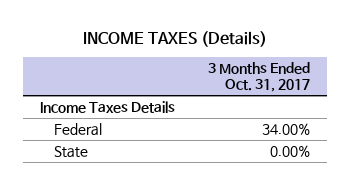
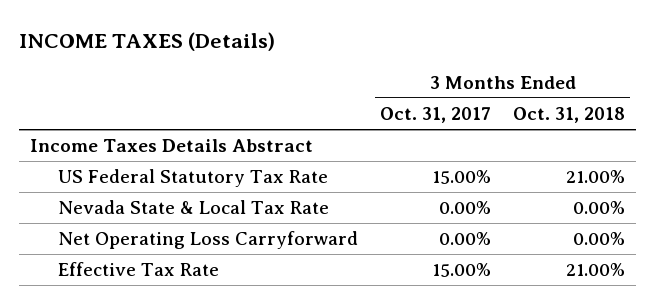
- | 3 Months Ended Oct. 31, 2017
+ | 3 Months Ended Oct. 31, 2017 | 3 Months Ended Oct. 31, 2018
- Income Taxes Details
- Federal | 34.00%
- State | 0.00%
+ Income Taxes Details Abstract
+ US Federal Statutory Tax Rate | 15.00% | 21.00%
+ Nevada State & Local Tax Rate | 0.00% | 0.00%
+ Net Operating Loss Carryforward | 0.00% | 0.00%
+ Effective Tax Rate | 15.00% | 21.00%

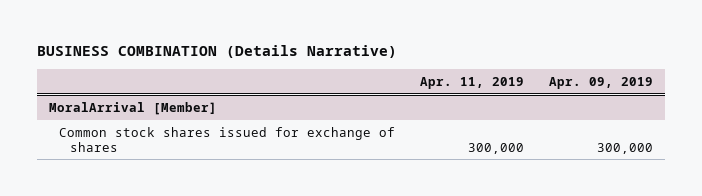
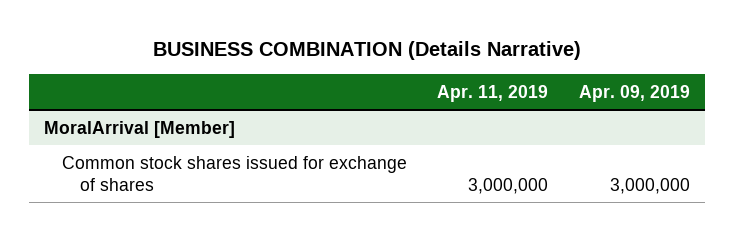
@ MoralArrival [Member]
- Common stock shares issued for exchange of shares | 300,000 | 300,000
+ Common stock shares issued for exchange of shares | 3,000,000 | 3,000,000

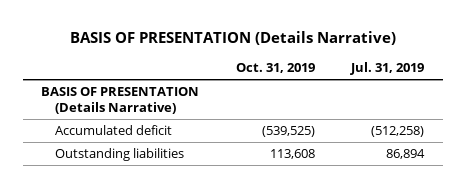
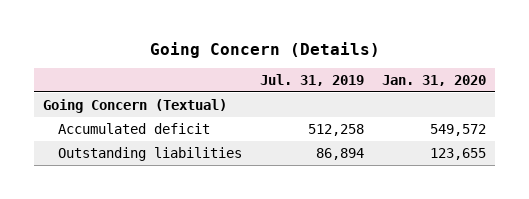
- BASIS OF PRESENTATION (Details Narrative)
+ Going Concern (Details)
- | Oct. 31, 2019 | Jul. 31, 2019
+ | Jul. 31, 2019 | Jan. 31, 2020
- BASIS OF PRESENTATION (Details Narrative)
- Accumulated deficit | (539,525) | (512,258)
+ Going Concern (Textual)
+ Accumulated deficit | 512,258 | 549,572

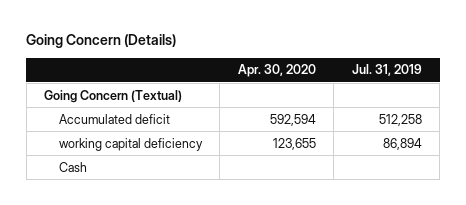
- | Jul. 31, 2019 | Jan. 31, 2020
+ | Apr. 30, 2020 | Jul. 31, 2019
- Outstanding liabilities | 86,894 | 123,655
+ working capital deficiency | 123,655 | 86,894
+ Cash

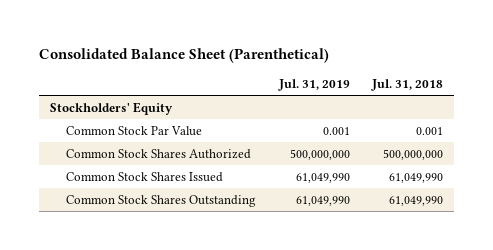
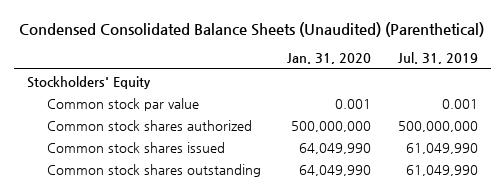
- Consolidated Balance Sheet (Parenthetical)
+ Condensed Consolidated Balance Sheets (Unaudited) (Parenthetical)
- | Jul. 31, 2019 | Jul. 31, 2018
+ | Jan. 31, 2020 | Jul. 31, 2019
- Common Stock Par Value | 0.001 | 0.001
- Common Stock Shares Authorized | 500,000,000 | 500,000,000
- Common Stock Shares Issued | 61,049,990 | 61,049,990
- Common Stock Shares Outstanding | 61,049,990 | 61,049,990
+ Common stock par value | 0.001 | 0.001
+ Common stock shares authorized | 500,000,000 | 500,000,000
+ Common stock shares issued | 64,049,990 | 61,049,990
+ Common stock shares outstanding | 64,049,990 | 61,049,990

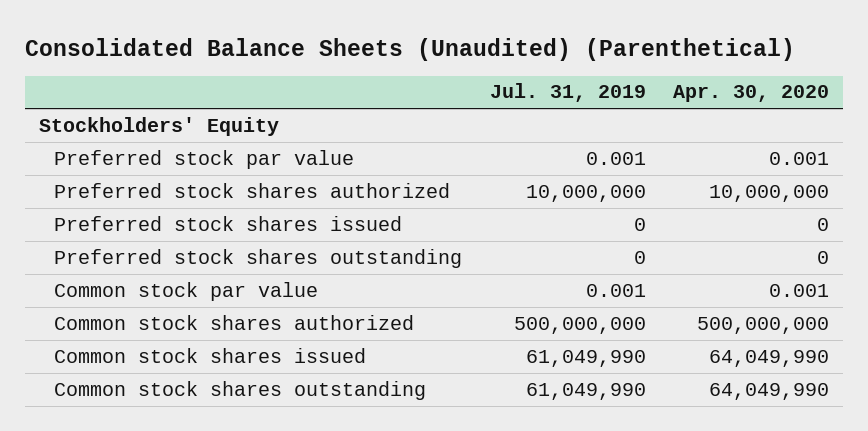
- Condensed Consolidated Balance Sheets (Unaudited) (Parenthetical)
+ Consolidated Balance Sheets (Unaudited) (Parenthetical)
- | Jan. 31, 2020 | Jul. 31, 2019
+ | Jul. 31, 2019 | Apr. 30, 2020
+ Preferred stock par value | 0.001 | 0.001
+ Preferred stock shares authorized | 10,000,000 | 10,000,000
+ Preferred stock shares issued | 0 | 0
+ Preferred stock shares outstanding | 0 | 0

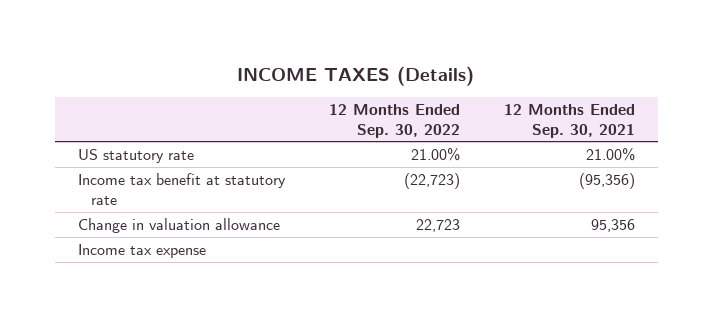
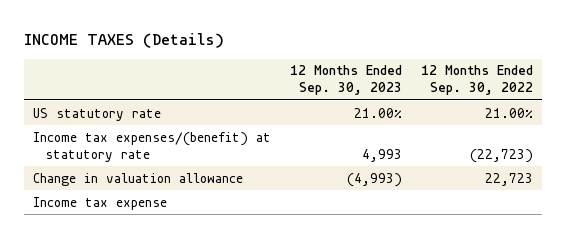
- | 12 Months Ended Sep. 30, 2022 | 12 Months Ended Sep. 30, 2021
+ | 12 Months Ended Sep. 30, 2023 | 12 Months Ended Sep. 30, 2022
- Income tax benefit at statutory rate | (22,723) | (95,356)
+ Income tax expenses/(benefit) at statutory rate | 4,993 | (22,723)

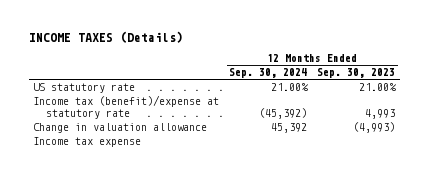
- | 12 Months Ended Sep. 30, 2023 | 12 Months Ended Sep. 30, 2022
+ | 12 Months Ended Sep. 30, 2024 | 12 Months Ended Sep. 30, 2023
- Income tax expenses/(benefit) at statutory rate | 4,993 | (22,723)
+ Income tax (benefit)/expense at statutory rate | (45,392) | 4,993

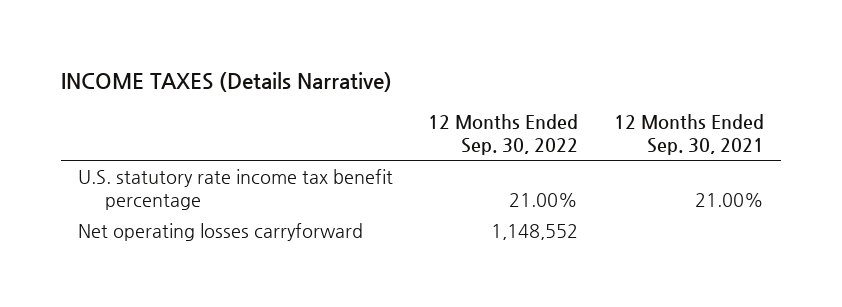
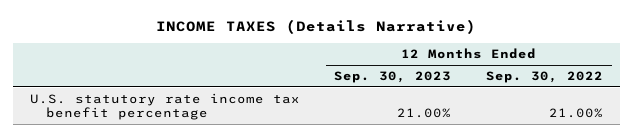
- | 12 Months Ended Sep. 30, 2022 | 12 Months Ended Sep. 30, 2021
+ | 12 Months Ended Sep. 30, 2023 | 12 Months Ended Sep. 30, 2022
- Net operating losses carryforward | 1,148,552 |

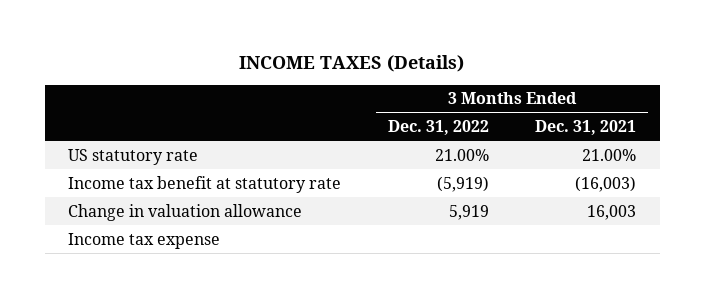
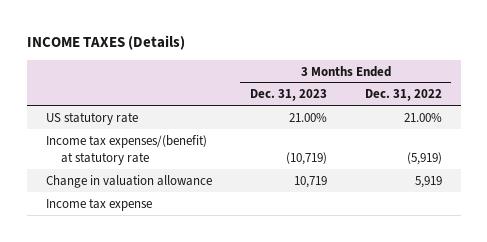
- | 3 Months Ended Dec. 31, 2022 | 3 Months Ended Dec. 31, 2021
+ | 3 Months Ended Dec. 31, 2023 | 3 Months Ended Dec. 31, 2022
- Income tax benefit at statutory rate | (5,919) | (16,003)
+ Income tax expenses/(benefit) at statutory rate | (10,719) | (5,919)

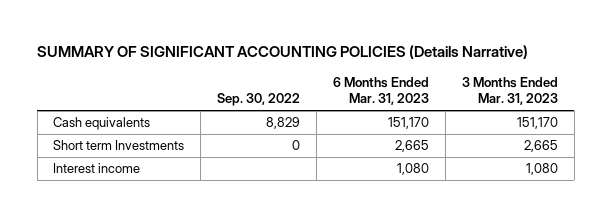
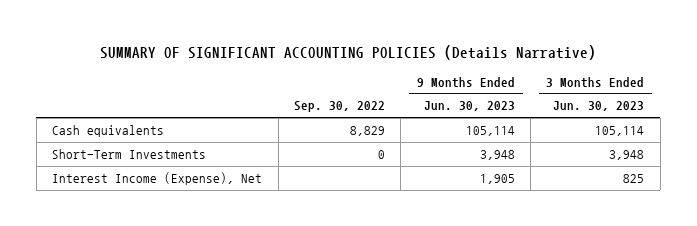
- | Sep. 30, 2022 | 6 Months Ended Mar. 31, 2023 | 3 Months Ended Mar. 31, 2023
+ | Sep. 30, 2022 | 9 Months Ended Jun. 30, 2023 | 3 Months Ended Jun. 30, 2023
- Short term Investments | 0 | 2,665 | 2,665
- Interest income | | 1,080 | 1,080
+ Short-Term Investments | 0 | 3,948 | 3,948
+ Interest Income (Expense), Net | | 1,905 | 825

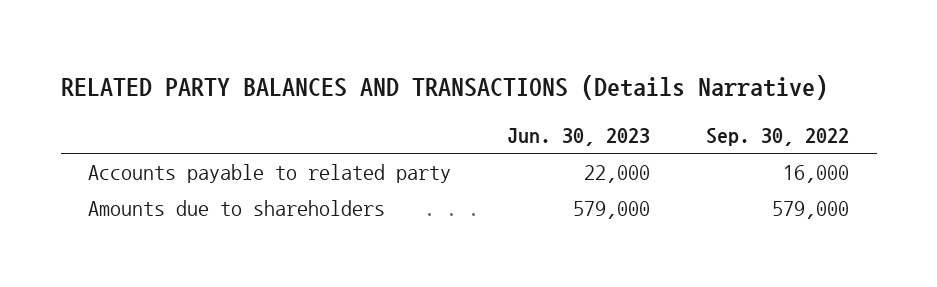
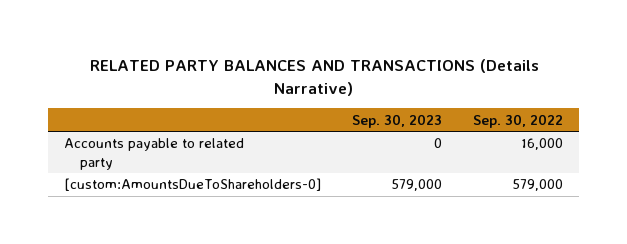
- | Jun. 30, 2023 | Sep. 30, 2022
+ | Sep. 30, 2023 | Sep. 30, 2022
- Amounts due to shareholders | 579,000 | 579,000
+ [custom:AmountsDueToShareholders-0] | 579,000 | 579,000

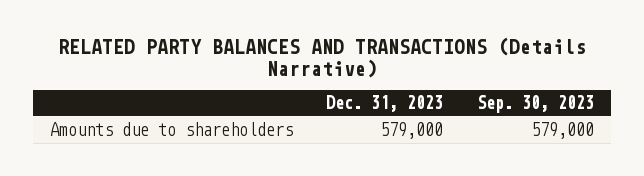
- | Sep. 30, 2023 | Sep. 30, 2022
+ | Dec. 31, 2023 | Sep. 30, 2023
- Accounts payable to related party | 0 | 16,000
- [custom:AmountsDueToShareholders-0] | 579,000 | 579,000
+ Amounts due to shareholders | 579,000 | 579,000

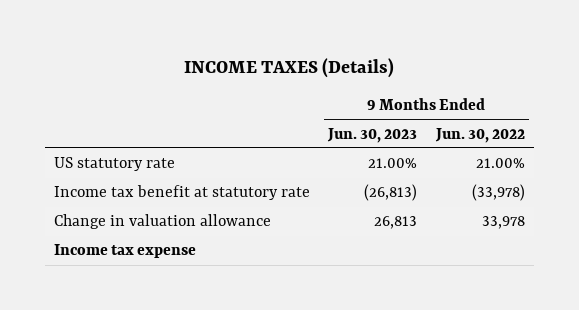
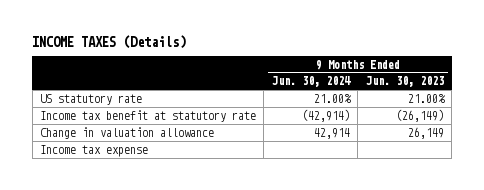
- | 9 Months Ended Jun. 30, 2023 | 9 Months Ended Jun. 30, 2022
+ | 9 Months Ended Jun. 30, 2024 | 9 Months Ended Jun. 30, 2023
- Income tax benefit at statutory rate | (26,813) | (33,978)
- Change in valuation allowance | 26,813 | 33,978
+ Income tax benefit at statutory rate | (42,914) | (26,149)
+ Change in valuation allowance | 42,914 | 26,149

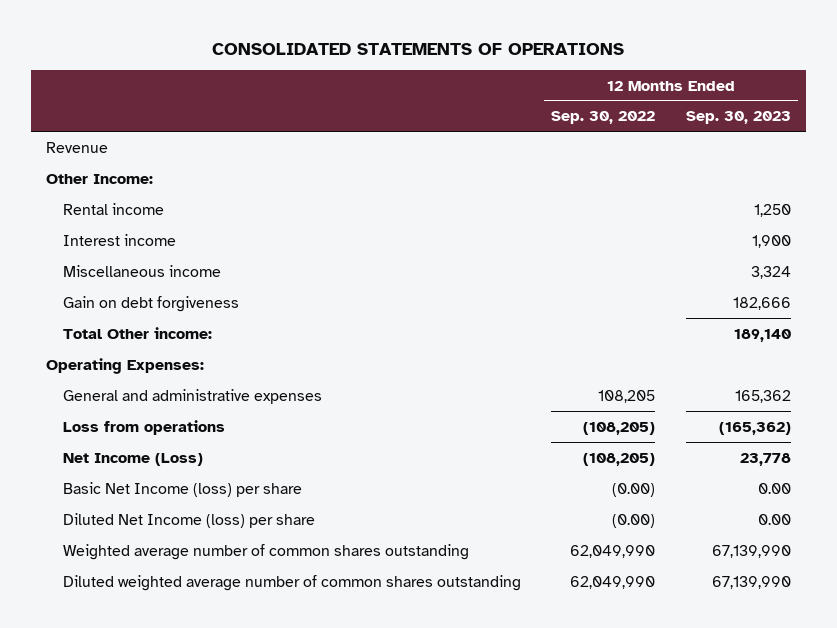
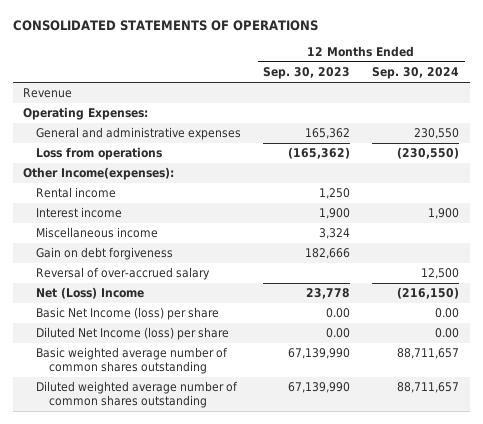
- | 12 Months Ended Sep. 30, 2022 | 12 Months Ended Sep. 30, 2023
+ | 12 Months Ended Sep. 30, 2023 | 12 Months Ended Sep. 30, 2024
- Other Income:
moved up: Operating Expenses:
moved up: General and administrative expenses | 165,362 | 230,550
moved up: Loss from operations | (165,362) | (230,550)
+ Other Income(expenses):
- Total Other income: | | 189,140
- Net Income (Loss) | (108,205) | 23,778
+ Reversal of over-accrued salary | | 12,500
+ Net (Loss) Income | 23,778 | (216,150)
- Weighted average number of common shares outstanding | 62,049,990 | 67,139,990
+ Basic weighted average number of common shares outstanding | 67,139,990 | 88,711,657

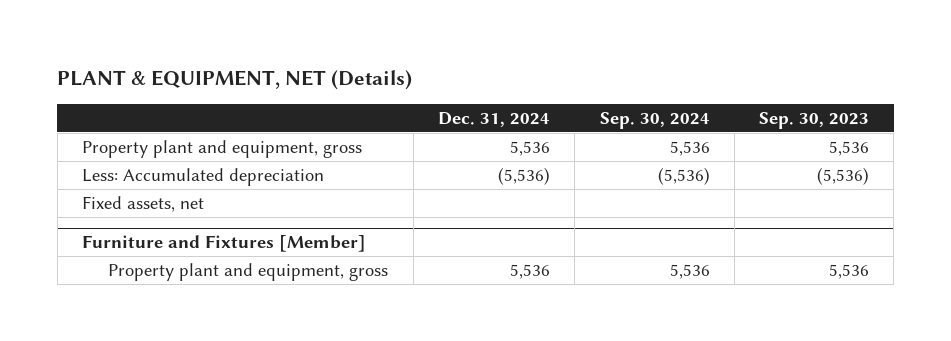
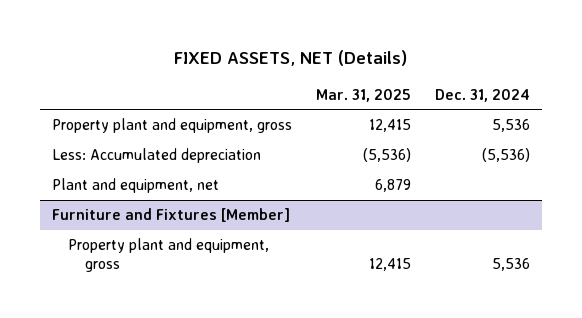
- PLANT & EQUIPMENT, NET (Details)
+ FIXED ASSETS, NET (Details)
- | Dec. 31, 2024 | Sep. 30, 2024 | Sep. 30, 2023
+ | Mar. 31, 2025 | Dec. 31, 2024
- Fixed assets, net
+ Plant and equipment, net | 6,879 |

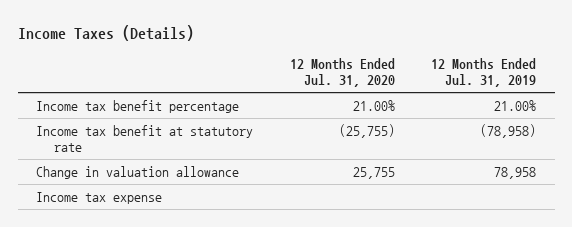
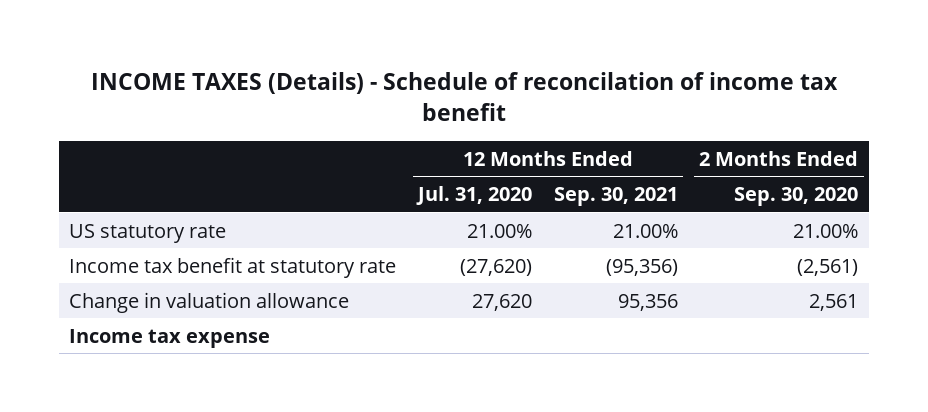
- Income Taxes (Details)
+ INCOME TAXES (Details) - Schedule of reconcilation of income tax benefit
- | 12 Months Ended Jul. 31, 2020 | 12 Months Ended Jul. 31, 2019
+ | 12 Months Ended Jul. 31, 2020 | 12 Months Ended Sep. 30, 2021 | 2 Months Ended Sep. 30, 2020
- Income tax benefit percentage | 21.00% | 21.00%
- Income tax benefit at statutory rate | (25,755) | (78,958)
- Change in valuation allowance | 25,755 | 78,958
+ US statutory rate | 21.00% | 21.00% | 21.00%
+ Income tax benefit at statutory rate | (27,620) | (95,356) | (2,561)
+ Change in valuation allowance | 27,620 | 95,356 | 2,561

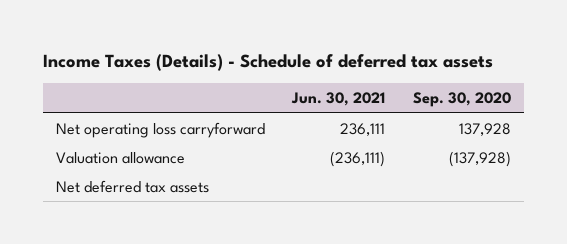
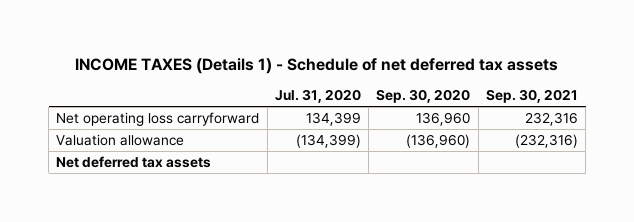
- Income Taxes (Details) - Schedule of deferred tax assets
+ INCOME TAXES (Details 1) - Schedule of net deferred tax assets
- | Jun. 30, 2021 | Sep. 30, 2020
+ | Jul. 31, 2020 | Sep. 30, 2020 | Sep. 30, 2021
- Net operating loss carryforward | 236,111 | 137,928
- Valuation allowance | (236,111) | (137,928)
+ Net operating loss carryforward | 134,399 | 136,960 | 232,316
+ Valuation allowance | (134,399) | (136,960) | (232,316)

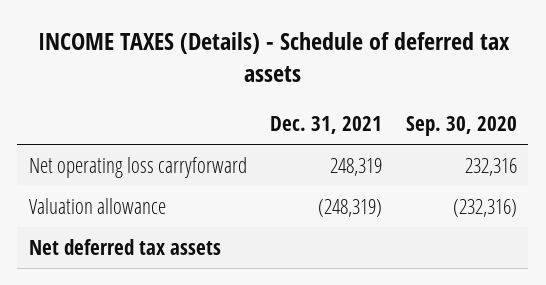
- INCOME TAXES (Details 1) - Schedule of net deferred tax assets
+ INCOME TAXES (Details) - Schedule of deferred tax assets
- | Jul. 31, 2020 | Sep. 30, 2020 | Sep. 30, 2021
+ | Dec. 31, 2021 | Sep. 30, 2020
- Net operating loss carryforward | 134,399 | 136,960 | 232,316
- Valuation allowance | (134,399) | (136,960) | (232,316)
+ Net operating loss carryforward | 248,319 | 232,316
+ Valuation allowance | (248,319) | (232,316)

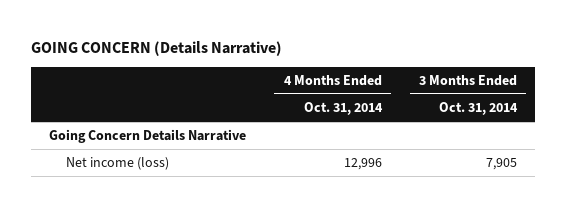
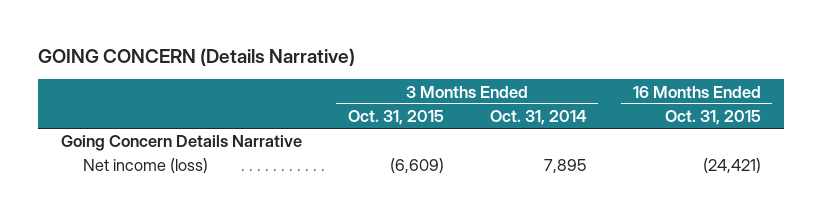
- | 4 Months Ended Oct. 31, 2014 | 3 Months Ended Oct. 31, 2014
+ | 3 Months Ended Oct. 31, 2015 | 3 Months Ended Oct. 31, 2014 | 16 Months Ended Oct. 31, 2015
- Net income (loss) | 12,996 | 7,905
+ Net income (loss) | (6,609) | 7,895 | (24,421)

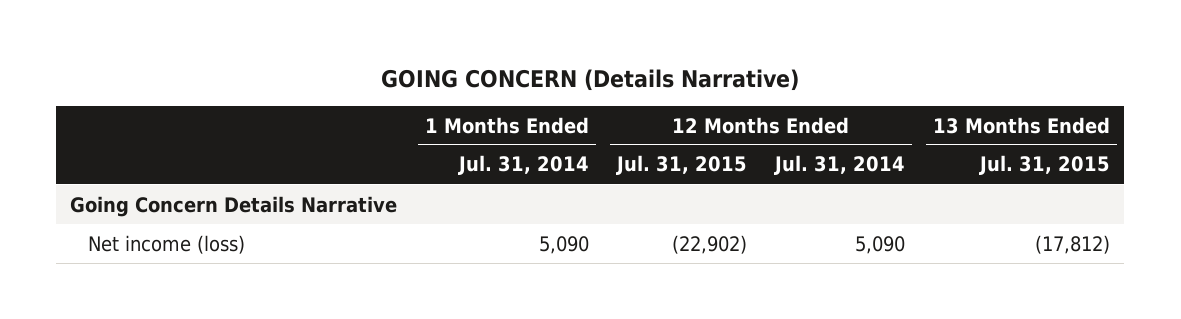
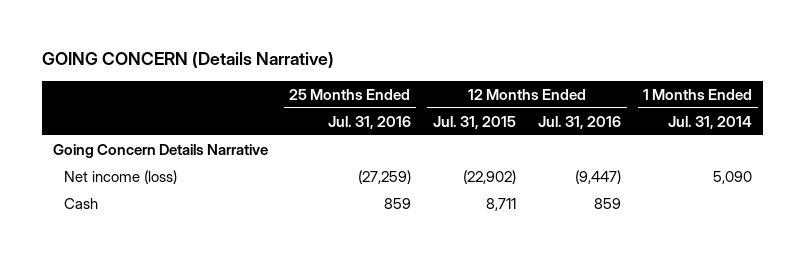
- | 1 Months Ended Jul. 31, 2014 | 12 Months Ended Jul. 31, 2015 | 12 Months Ended Jul. 31, 2014 | 13 Months Ended Jul. 31, 2015
+ | 25 Months Ended Jul. 31, 2016 | 12 Months Ended Jul. 31, 2015 | 12 Months Ended Jul. 31, 2016 | 1 Months Ended Jul. 31, 2014
+ Cash | 859 | 8,711 | 859 |

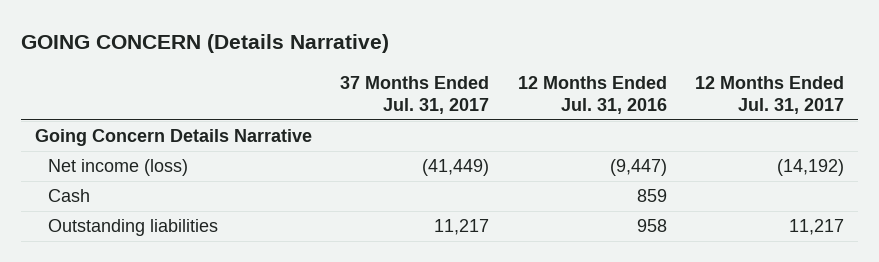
- | 25 Months Ended Jul. 31, 2016 | 12 Months Ended Jul. 31, 2015 | 12 Months Ended Jul. 31, 2016 | 1 Months Ended Jul. 31, 2014
+ | 37 Months Ended Jul. 31, 2017 | 12 Months Ended Jul. 31, 2016 | 12 Months Ended Jul. 31, 2017
+ Outstanding liabilities | 11,217 | 958 | 11,217

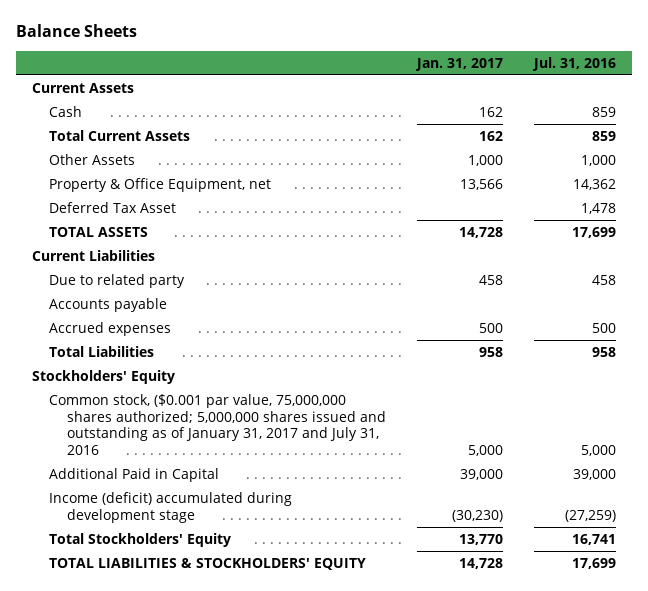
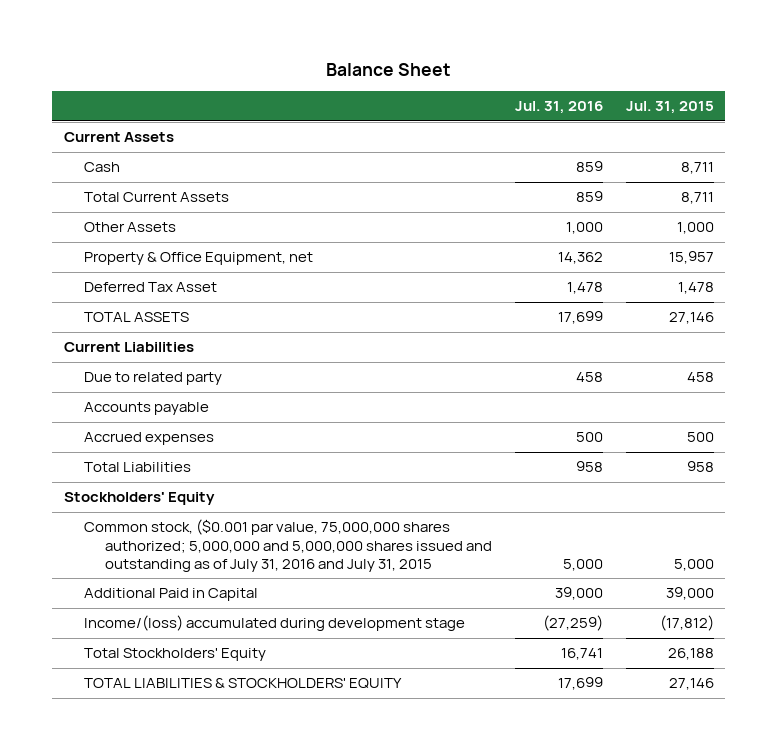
- Balance Sheets
+ Balance Sheet
- | Jan. 31, 2017 | Jul. 31, 2016
+ | Jul. 31, 2016 | Jul. 31, 2015
- Common stock, ($0.001 par value, 75,000,000 shares authorized; 5,000,000 shares issued and outstanding as of January 31, 2017 and July 31, 2016 | 5,000 | 5,000
+ Common stock, ($0.001 par value, 75,000,000 shares authorized; 5,000,000 and 5,000,000 shares issued and outstanding as of July 31, 2016 and July 31, 2015 | 5,000 | 5,000
- Income (deficit) accumulated during development stage | (30,230) | (27,259)
+ Income/(loss) accumulated during development stage | (27,259) | (17,812)

